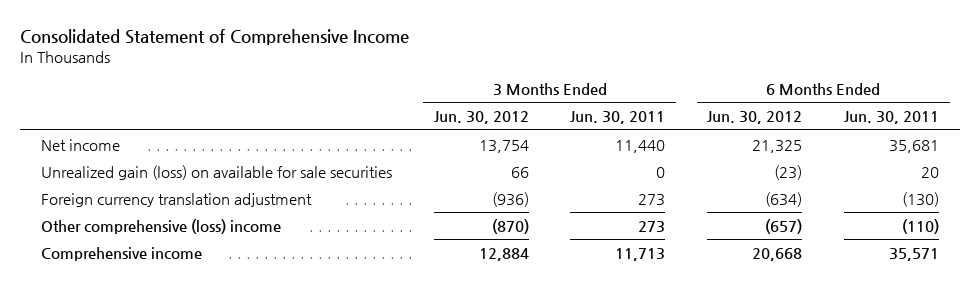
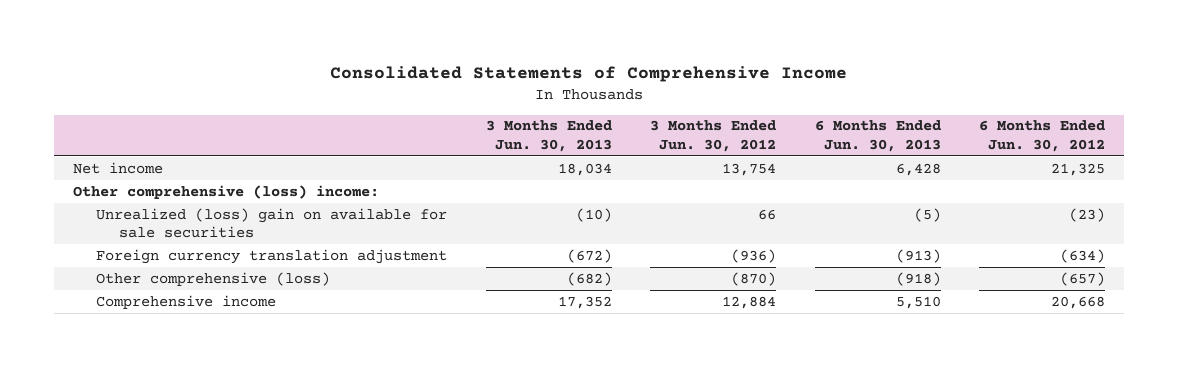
- Consolidated Statement of Comprehensive Income
+ Consolidated Statements of Comprehensive Income
- | 3 Months Ended Jun. 30, 2012 | 3 Months Ended Jun. 30, 2011 | 6 Months Ended Jun. 30, 2012 | 6 Months Ended Jun. 30, 2011
+ | 3 Months Ended Jun. 30, 2013 | 3 Months Ended Jun. 30, 2012 | 6 Months Ended Jun. 30, 2013 | 6 Months Ended Jun. 30, 2012
- Unrealized gain (loss) on available for sale securities | 66 | 0 | (23) | 20
+ Other comprehensive (loss) income:
+ Unrealized (loss) gain on available for sale securities | (10) | 66 | (5) | (23)
- Other comprehensive (loss) income | (870) | 273 | (657) | (110)
+ Other comprehensive (loss) | (682) | (870) | (918) | (657)

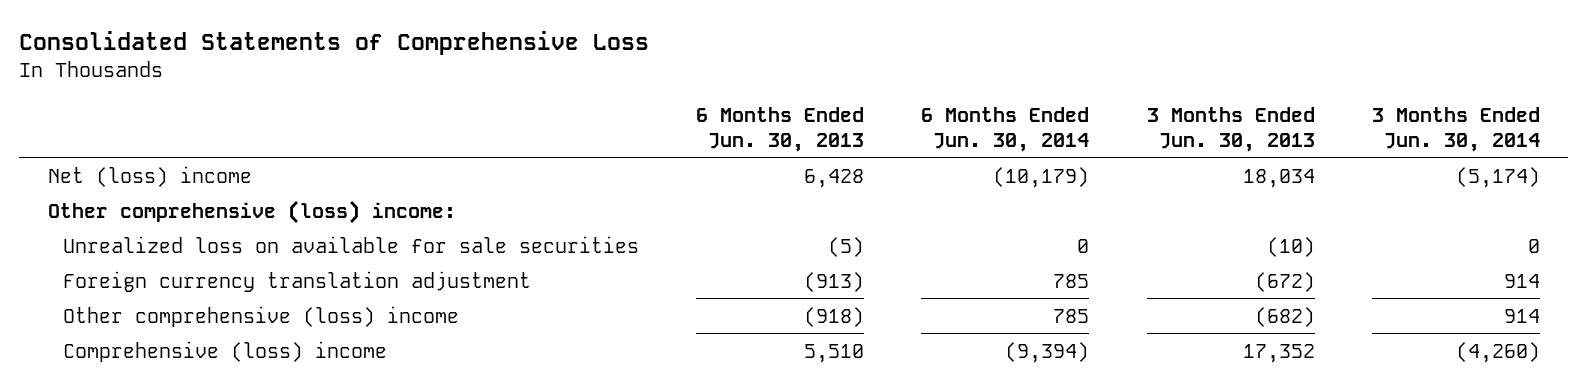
- Consolidated Statements of Comprehensive Income
+ Consolidated Statements of Comprehensive Loss
- | 3 Months Ended Jun. 30, 2013 | 3 Months Ended Jun. 30, 2012 | 6 Months Ended Jun. 30, 2013 | 6 Months Ended Jun. 30, 2012
+ | 6 Months Ended Jun. 30, 2013 | 6 Months Ended Jun. 30, 2014 | 3 Months Ended Jun. 30, 2013 | 3 Months Ended Jun. 30, 2014
- Net income | 18,034 | 13,754 | 6,428 | 21,325
+ Net (loss) income | 6,428 | (10,179) | 18,034 | (5,174)
- Unrealized (loss) gain on available for sale securities | (10) | 66 | (5) | (23)
+ Unrealized loss on available for sale securities | (5) | 0 | (10) | 0
- Other comprehensive (loss) | (682) | (870) | (918) | (657)
- Comprehensive income | 17,352 | 12,884 | 5,510 | 20,668
+ Other comprehensive (loss) income | (918) | 785 | (682) | 914
+ Comprehensive (loss) income | 5,510 | (9,394) | 17,352 | (4,260)

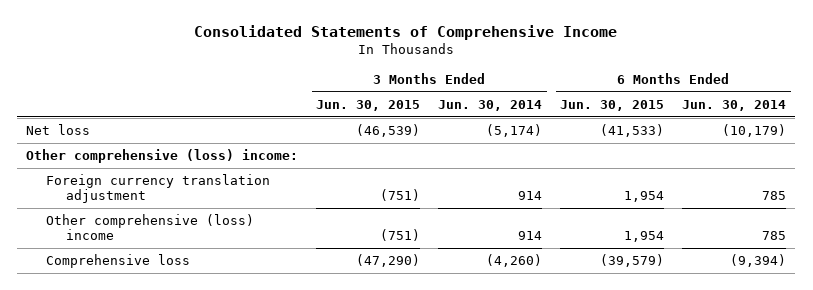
- Consolidated Statements of Comprehensive Loss
+ Consolidated Statements of Comprehensive Income
- | 6 Months Ended Jun. 30, 2013 | 6 Months Ended Jun. 30, 2014 | 3 Months Ended Jun. 30, 2013 | 3 Months Ended Jun. 30, 2014
+ | 3 Months Ended Jun. 30, 2015 | 3 Months Ended Jun. 30, 2014 | 6 Months Ended Jun. 30, 2015 | 6 Months Ended Jun. 30, 2014
- Net (loss) income | 6,428 | (10,179) | 18,034 | (5,174)
+ Net loss | (46,539) | (5,174) | (41,533) | (10,179)
- Unrealized loss on available for sale securities | (5) | 0 | (10) | 0
- Comprehensive (loss) income | 5,510 | (9,394) | 17,352 | (4,260)
+ Comprehensive loss | (47,290) | (4,260) | (39,579) | (9,394)

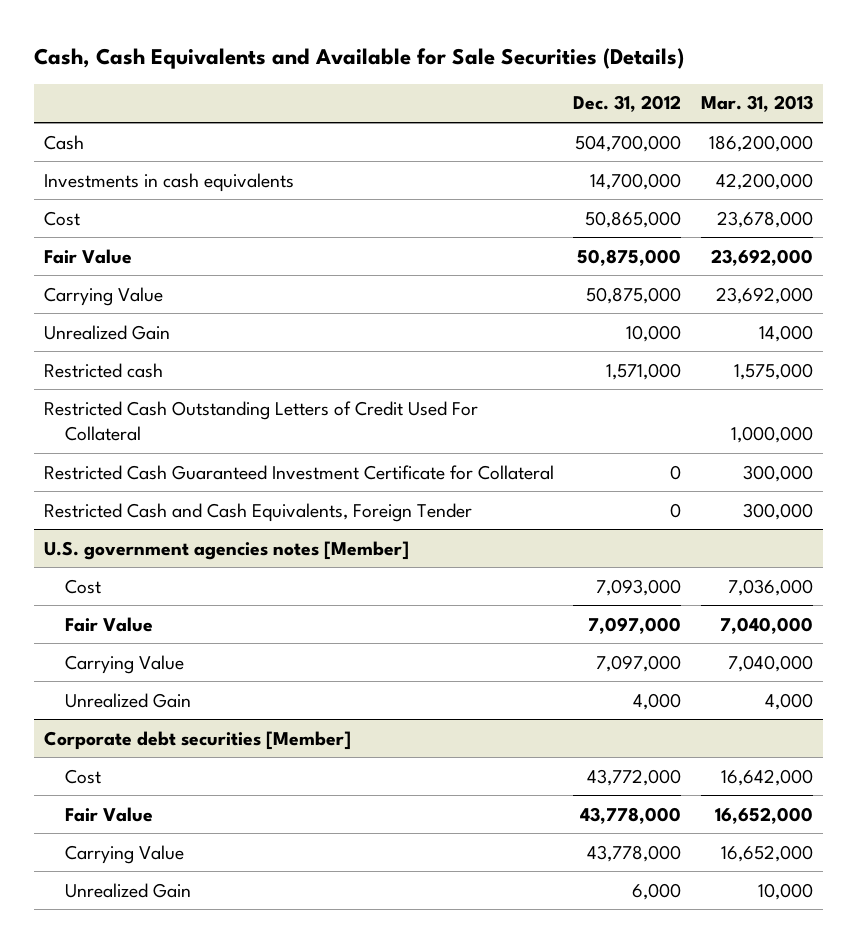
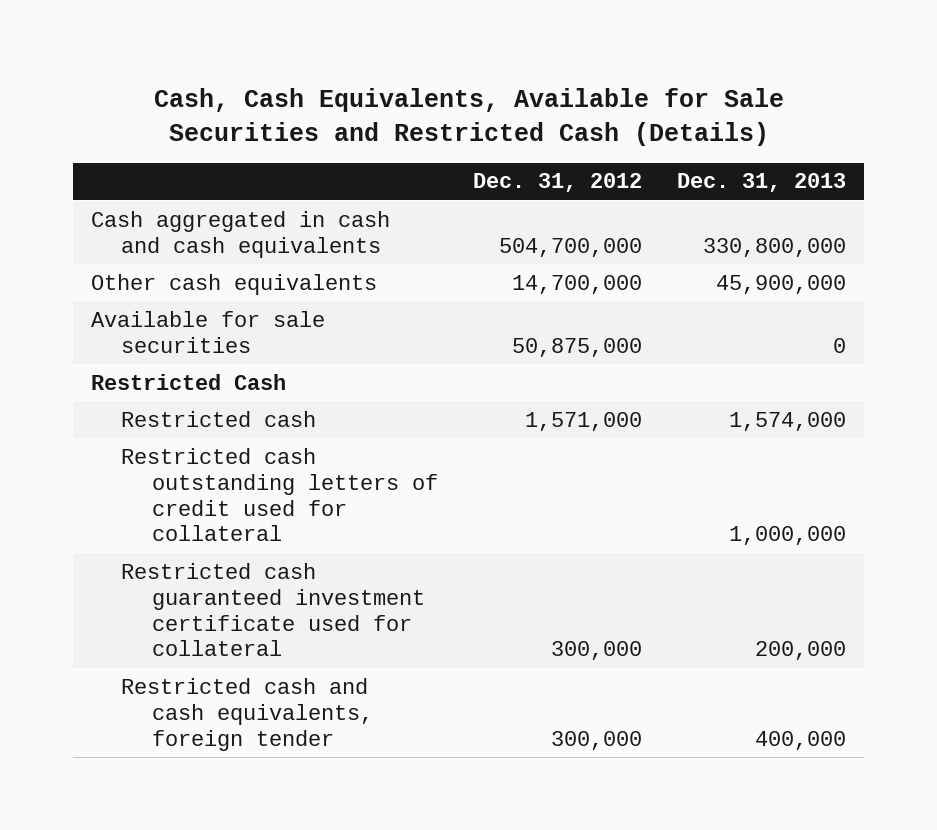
- Cash, Cash Equivalents and Available for Sale Securities (Details)
+ Cash, Cash Equivalents, Available for Sale Securities and Restricted Cash (Details)
- | Dec. 31, 2012 | Mar. 31, 2013
+ | Dec. 31, 2012 | Dec. 31, 2013
- Cash | 504,700,000 | 186,200,000
- Investments in cash equivalents | 14,700,000 | 42,200,000
- Cost | 50,865,000 | 23,678,000
- Fair Value | 50,875,000 | 23,692,000
- Carrying Value | 50,875,000 | 23,692,000
- Unrealized Gain | 10,000 | 14,000
+ Cash aggregated in cash and cash equivalents | 504,700,000 | 330,800,000
+ Other cash equivalents | 14,700,000 | 45,900,000
+ Available for sale securities | 50,875,000 | 0
+ Restricted Cash
- Restricted Cash Outstanding Letters of Credit Used For Collateral | | 1,000,000
- Restricted Cash Guaranteed Investment Certificate for Collateral | 0 | 300,000
- Restricted Cash and Cash Equivalents, Foreign Tender | 0 | 300,000
- U.S. government agencies notes [Member]
- Cost | 7,093,000 | 7,036,000
- Fair Value | 7,097,000 | 7,040,000
- Carrying Value | 7,097,000 | 7,040,000
- Unrealized Gain | 4,000 | 4,000
- Corporate debt securities [Member]
- Cost | 43,772,000 | 16,642,000
- Fair Value | 43,778,000 | 16,652,000
- Carrying Value | 43,778,000 | 16,652,000
- Unrealized Gain | 6,000 | 10,000
+ Restricted cash outstanding letters of credit used for collateral | | 1,000,000
+ Restricted cash guaranteed investment certificate used for collateral | 300,000 | 200,000
+ Restricted cash and cash equivalents, foreign tender | 300,000 | 400,000

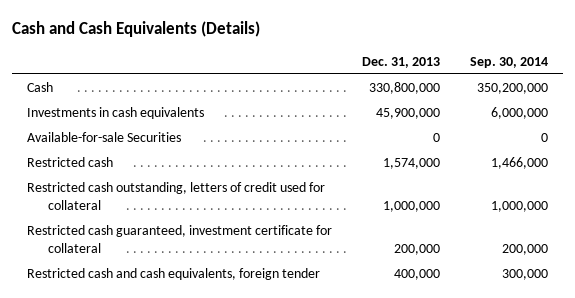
- Cash, Cash Equivalents, Available for Sale Securities and Restricted Cash (Details)
+ Cash and Cash Equivalents (Details)
- | Dec. 31, 2012 | Dec. 31, 2013
+ | Dec. 31, 2013 | Sep. 30, 2014
- Cash aggregated in cash and cash equivalents | 504,700,000 | 330,800,000
- Other cash equivalents | 14,700,000 | 45,900,000
- Available for sale securities | 50,875,000 | 0
- Restricted Cash
+ Cash | 330,800,000 | 350,200,000
+ Investments in cash equivalents | 45,900,000 | 6,000,000
+ Available-for-sale Securities | 0 | 0
- Restricted cash outstanding letters of credit used for collateral | | 1,000,000
- Restricted cash guaranteed investment certificate used for collateral | 300,000 | 200,000
+ Restricted cash outstanding, letters of credit used for collateral | 1,000,000 | 1,000,000
+ Restricted cash guaranteed, investment certificate for collateral | 200,000 | 200,000

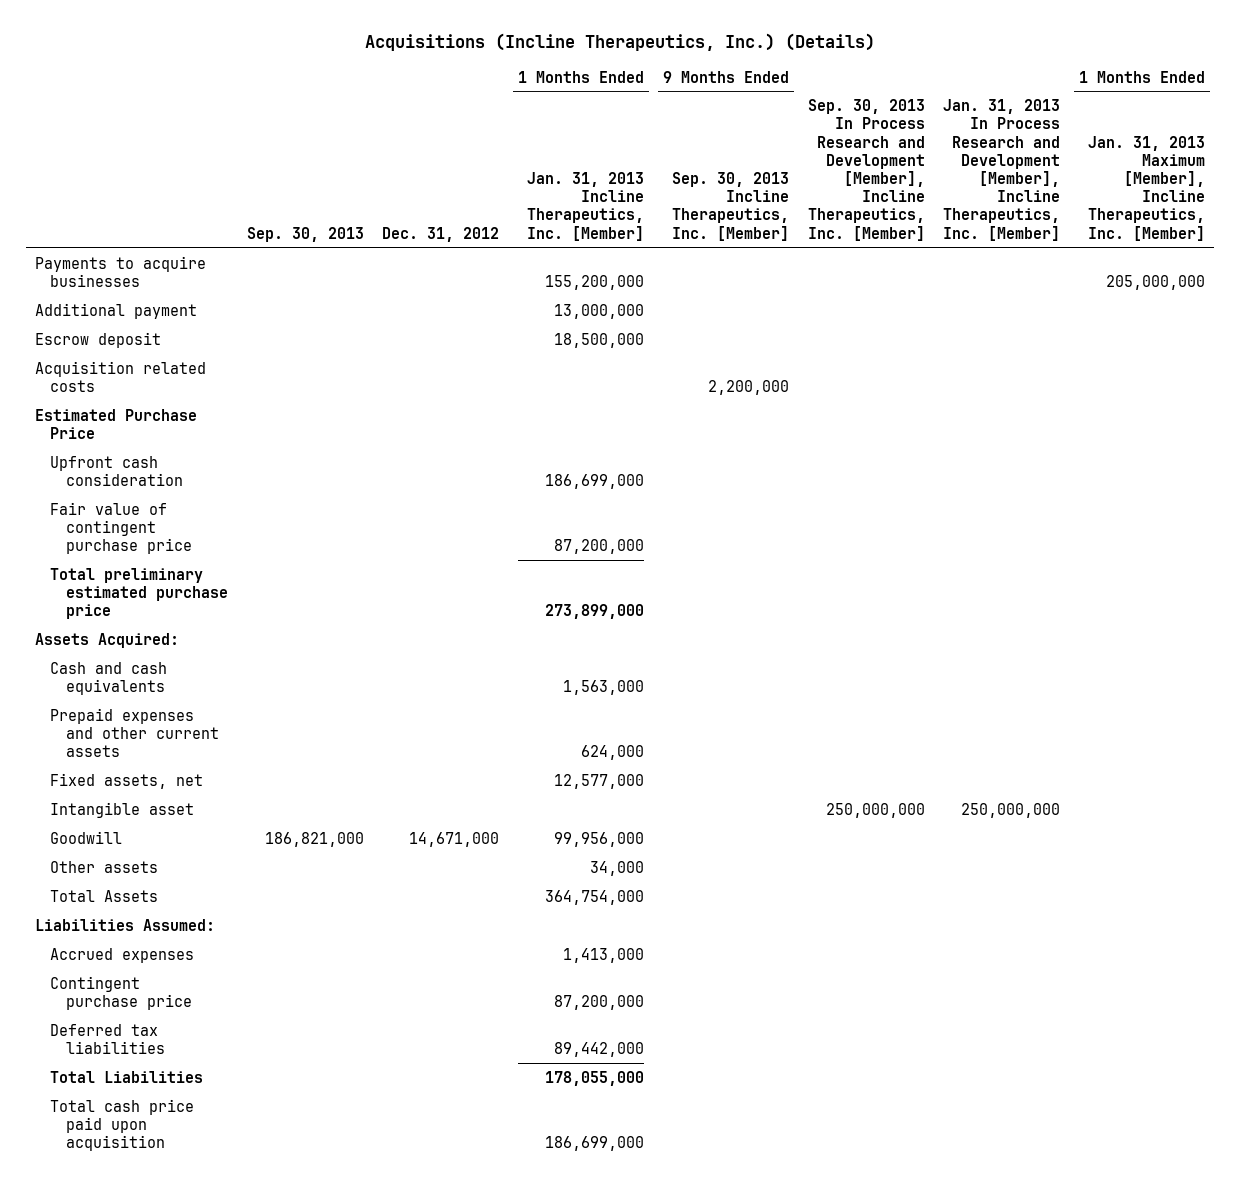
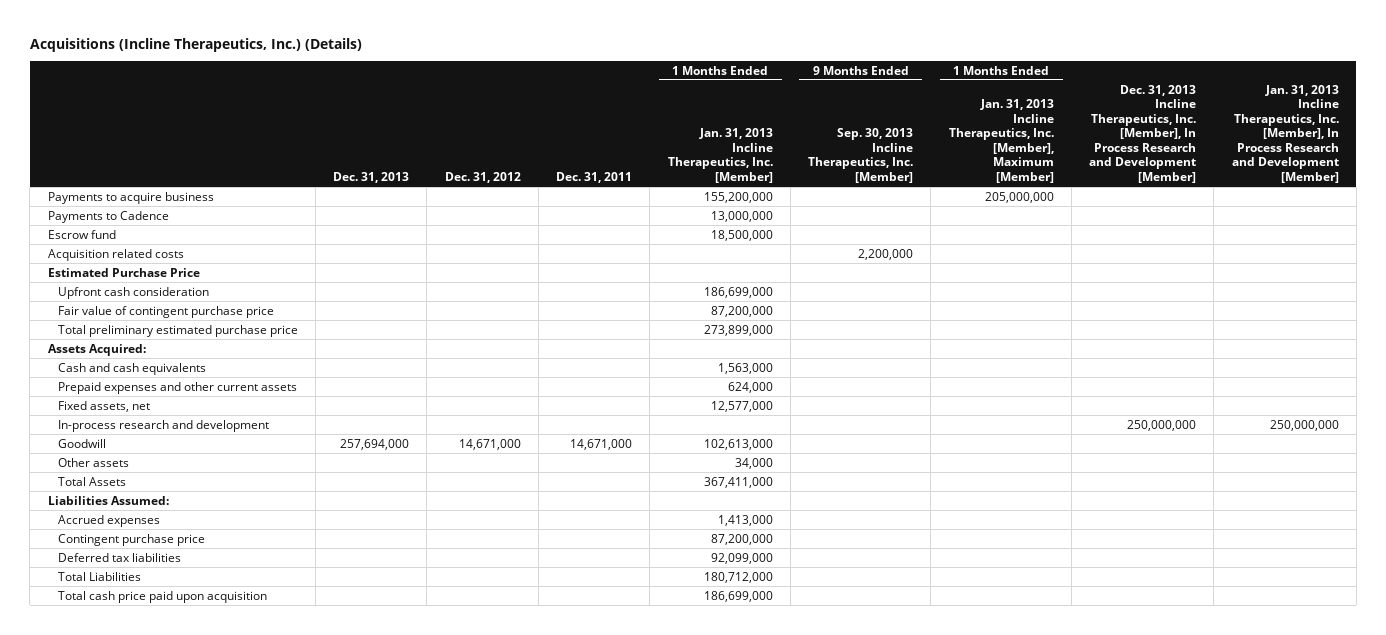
- | Sep. 30, 2013 | Dec. 31, 2012 | 1 Months Ended Jan. 31, 2013 Incline Therapeutics, Inc. [Member] | 9 Months Ended Sep. 30, 2013 Incline Therapeutics, Inc. [Member] | Sep. 30, 2013 In Process Research and Development [Member], Incline Therapeutics, Inc. [Member] | Jan. 31, 2013 In Process Research and Development [Member], Incline Therapeutics, Inc. [Member] | 1 Months Ended Jan. 31, 2013 Maximum [Member], Incline Therapeutics, Inc. [Member]
+ | Dec. 31, 2013 | Dec. 31, 2012 | Dec. 31, 2011 | 1 Months Ended Jan. 31, 2013 Incline Therapeutics, Inc. [Member] | 9 Months Ended Sep. 30, 2013 Incline Therapeutics, Inc. [Member] | 1 Months Ended Jan. 31, 2013 Incline Therapeutics, Inc. [Member], Maximum [Member] | Dec. 31, 2013 Incline Therapeutics, Inc. [Member], In Process Research and Development [Member] | Jan. 31, 2013 Incline Therapeutics, Inc. [Member], In Process Research and Development [Member]
- Payments to acquire businesses | | | 155,200,000 | | | | 205,000,000
- Additional payment | | | 13,000,000 | | | |
- Escrow deposit | | | 18,500,000 | | | |
+ Payments to acquire business | | | | 155,200,000 | | 205,000,000 | |
+ Payments to Cadence | | | | 13,000,000 | | | |
+ Escrow fund | | | | 18,500,000 | | | |
- Intangible asset | | | | | 250,000,000 | 250,000,000 |
- Goodwill | 186,821,000 | 14,671,000 | 99,956,000 | | | |
+ In-process research and development | | | | | | | 250,000,000 | 250,000,000
+ Goodwill | 257,694,000 | 14,671,000 | 14,671,000 | 102,613,000 | | | |
- Total Assets | | | 364,754,000 | | | |
+ Total Assets | | | | 367,411,000 | | | |
- Deferred tax liabilities | | | 89,442,000 | | | |
- Total Liabilities | | | 178,055,000 | | | |
+ Deferred tax liabilities | | | | 92,099,000 | | | |
+ Total Liabilities | | | | 180,712,000 | | | |

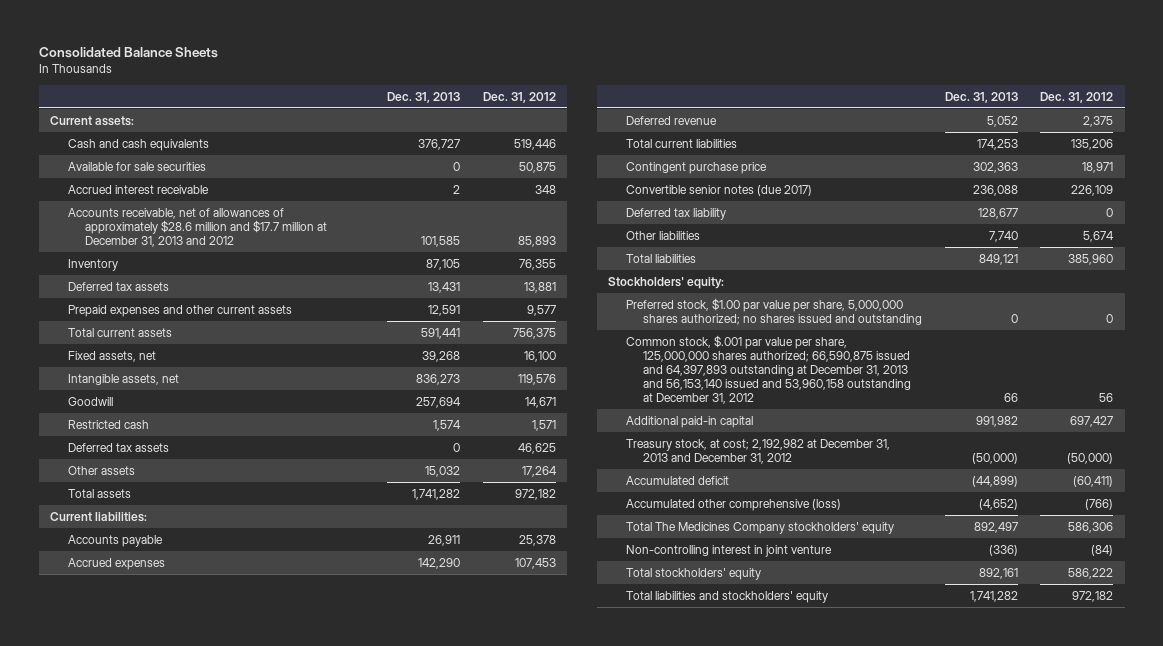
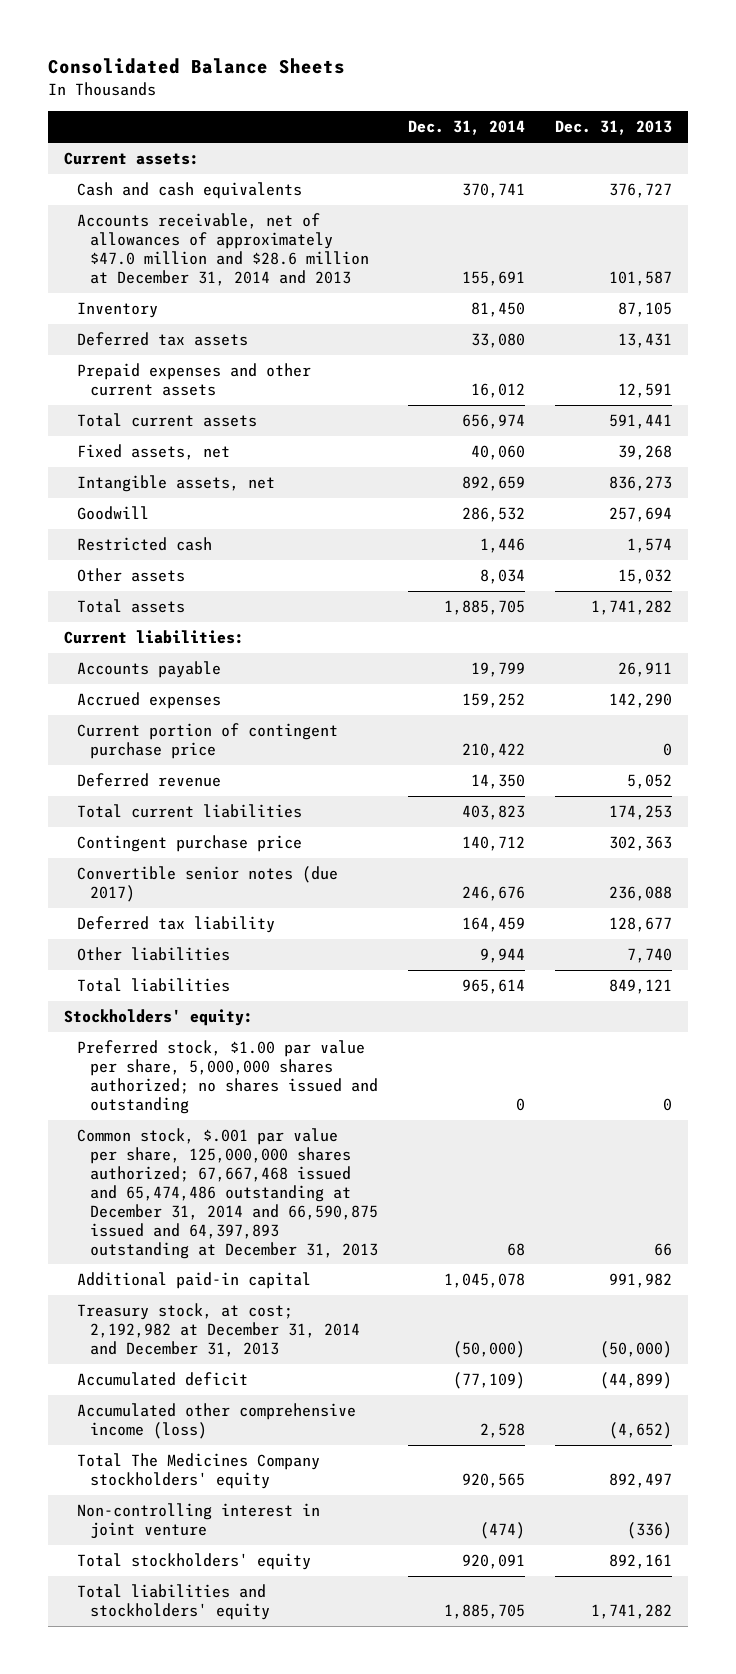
- | Dec. 31, 2013 | Dec. 31, 2012
+ | Dec. 31, 2014 | Dec. 31, 2013
- Available for sale securities | 0 | 50,875
- Accrued interest receivable | 2 | 348
- Accounts receivable, net of allowances of approximately $28.6 million and $17.7 million at December 31, 2013 and 2012 | 101,585 | 85,893
+ Accounts receivable, net of allowances of approximately $47.0 million and $28.6 million at December 31, 2014 and 2013 | 155,691 | 101,587
- Deferred tax assets | 0 | 46,625
+ Current portion of contingent purchase price | 210,422 | 0
- Common stock, $.001 par value per share, 125,000,000 shares authorized; 66,590,875 issued and 64,397,893 outstanding at December 31, 2013 and 56,153,140 issued and 53,960,158 outstanding at December 31, 2012 | 66 | 56
+ Common stock, $.001 par value per share, 125,000,000 shares authorized; 67,667,468 issued and 65,474,486 outstanding at December 31, 2014 and 66,590,875 issued and 64,397,893 outstanding at December 31, 2013 | 68 | 66
- Treasury stock, at cost; 2,192,982 at December 31, 2013 and December 31, 2012 | (50,000) | (50,000)
+ Treasury stock, at cost; 2,192,982 at December 31, 2014 and December 31, 2013 | (50,000) | (50,000)
- Accumulated other comprehensive (loss) | (4,652) | (766)
+ Accumulated other comprehensive income (loss) | 2,528 | (4,652)

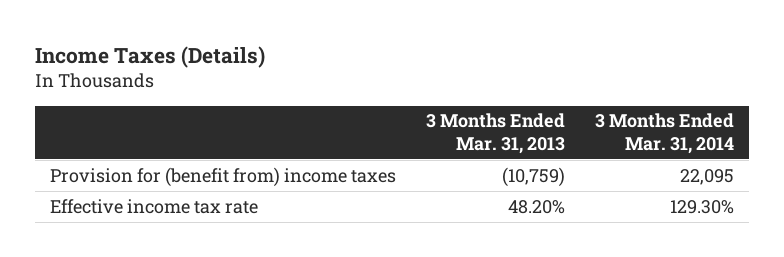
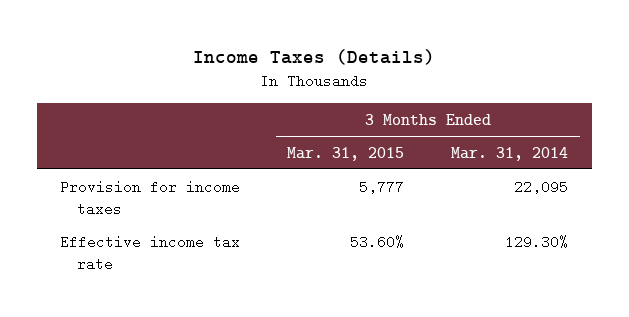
- | 3 Months Ended Mar. 31, 2013 | 3 Months Ended Mar. 31, 2014
+ | 3 Months Ended Mar. 31, 2015 | 3 Months Ended Mar. 31, 2014
- Provision for (benefit from) income taxes | (10,759) | 22,095
+ Provision for income taxes | 5,777 | 22,095

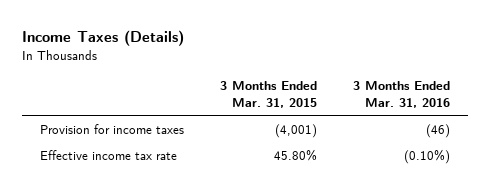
- | 3 Months Ended Mar. 31, 2015 | 3 Months Ended Mar. 31, 2014
+ | 3 Months Ended Mar. 31, 2015 | 3 Months Ended Mar. 31, 2016
- Provision for income taxes | 5,777 | 22,095
- Effective income tax rate | 53.60% | 129.30%
+ Provision for income taxes | (4,001) | (46)
+ Effective income tax rate | 45.80% | (0.10%)

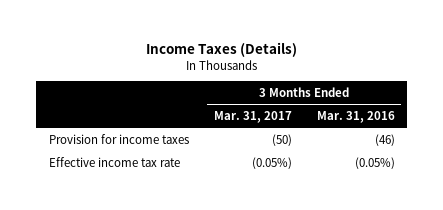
- | 3 Months Ended Mar. 31, 2015 | 3 Months Ended Mar. 31, 2016
+ | 3 Months Ended Mar. 31, 2017 | 3 Months Ended Mar. 31, 2016
- Effective income tax rate | 45.80% | (0.10%)
+ Effective income tax rate | (0.05%) | (0.05%)

